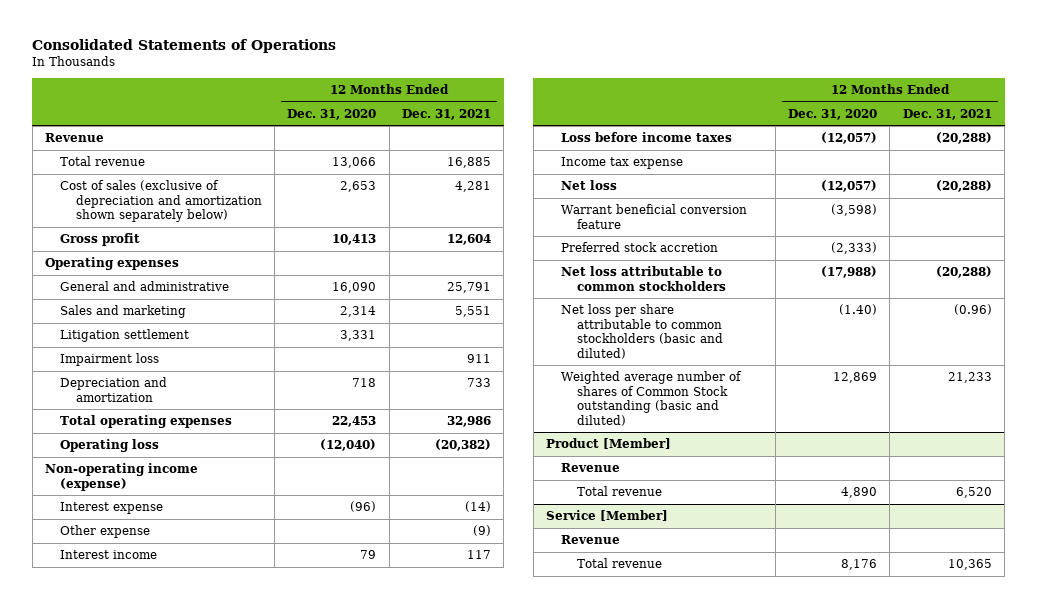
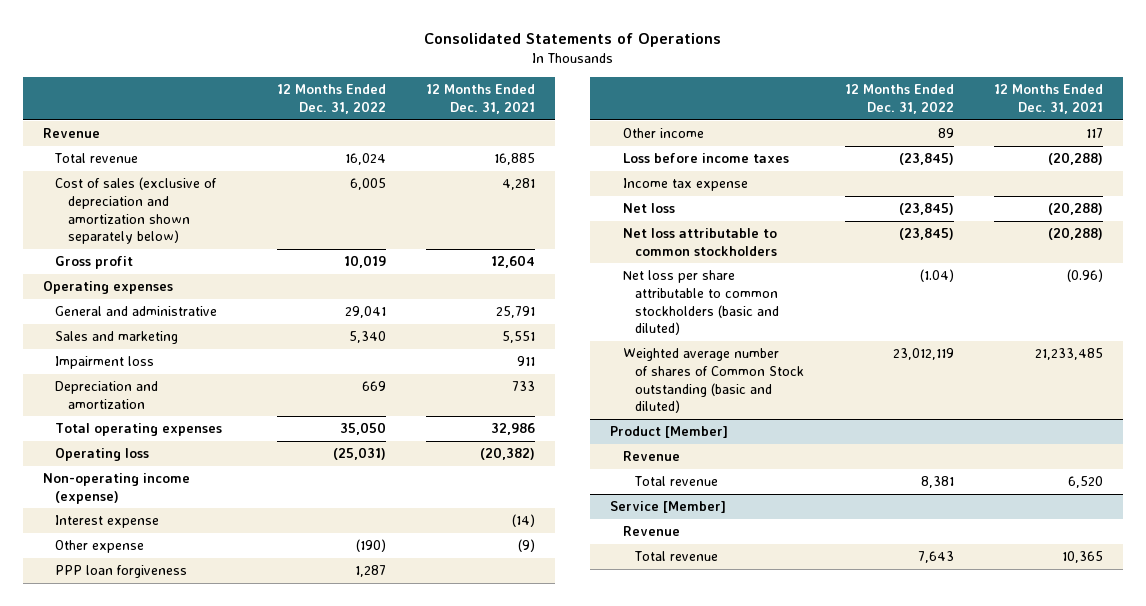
- | 12 Months Ended Dec. 31, 2020 | 12 Months Ended Dec. 31, 2021
+ | 12 Months Ended Dec. 31, 2022 | 12 Months Ended Dec. 31, 2021
- Litigation settlement | 3,331 |
- Interest income | 79 | 117
+ PPP loan forgiveness | 1,287 |
+ Other income | 89 | 117
- Warrant beneficial conversion feature | (3,598) |
- Preferred stock accretion | (2,333) |
- Weighted average number of shares of Common Stock outstanding (basic and diluted) | 12,869 | 21,233
+ Weighted average number of shares of Common Stock outstanding (basic and diluted) | 23,012,119 | 21,233,485

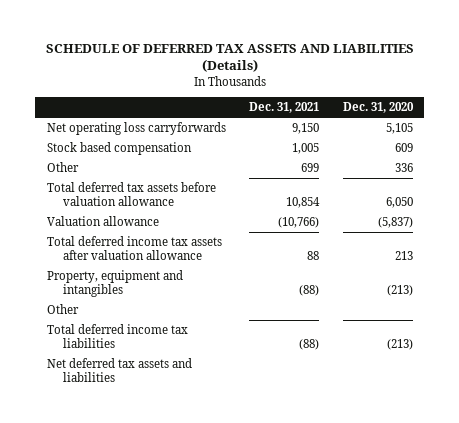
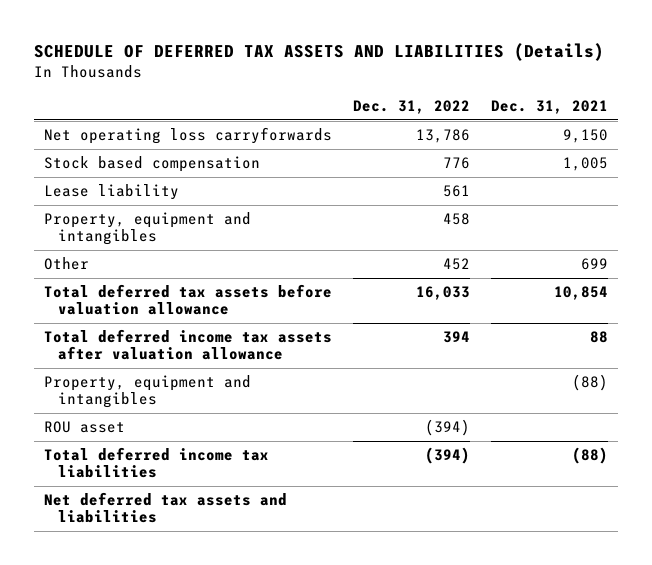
- | Dec. 31, 2021 | Dec. 31, 2020
+ | Dec. 31, 2022 | Dec. 31, 2021
+ Lease liability | 561 |
+ Property, equipment and intangibles | 458 |
- Valuation allowance | (10,766) | (5,837)
- Other
+ ROU asset | (394) |

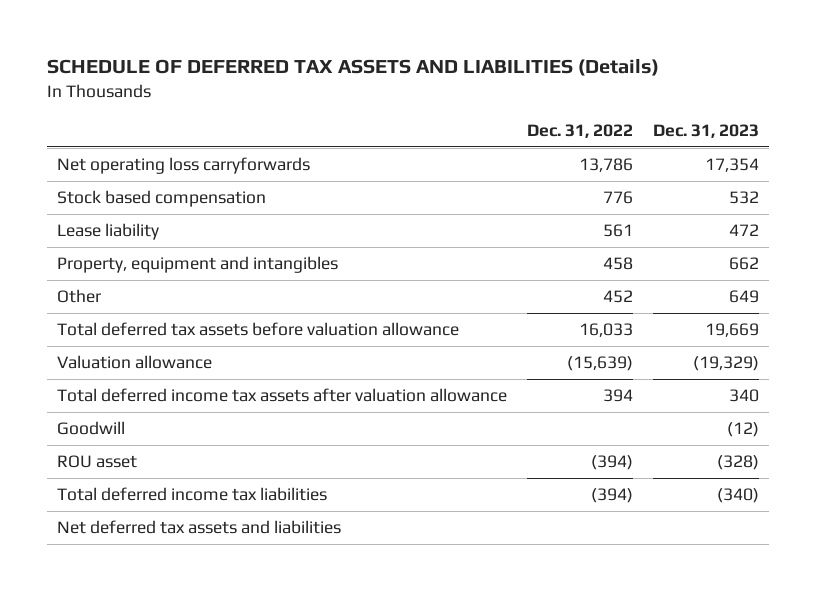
- | Dec. 31, 2022 | Dec. 31, 2021
+ | Dec. 31, 2022 | Dec. 31, 2023
+ Valuation allowance | (15,639) | (19,329)
- Property, equipment and intangibles | | (88)
+ Goodwill | | (12)

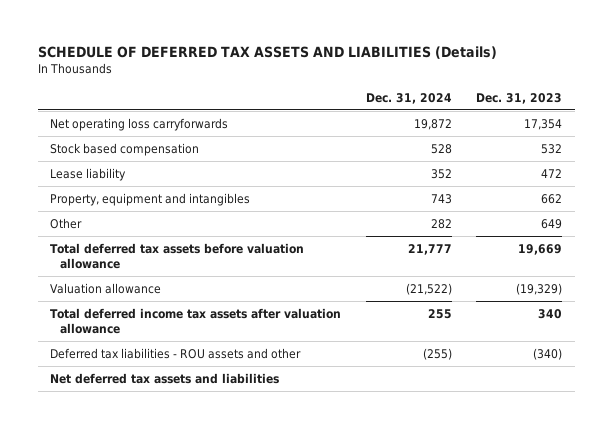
- | Dec. 31, 2022 | Dec. 31, 2023
+ | Dec. 31, 2024 | Dec. 31, 2023
- Goodwill | | (12)
- ROU asset | (394) | (328)
- Total deferred income tax liabilities | (394) | (340)
+ Deferred tax liabilities - ROU assets and other | (255) | (340)

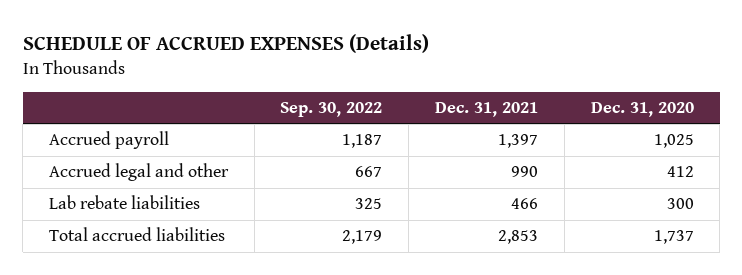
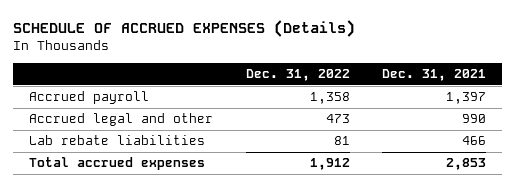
- | Sep. 30, 2022 | Dec. 31, 2021 | Dec. 31, 2020
+ | Dec. 31, 2022 | Dec. 31, 2021
- Total accrued liabilities | 2,179 | 2,853 | 1,737
+ Total accrued expenses | 1,912 | 2,853

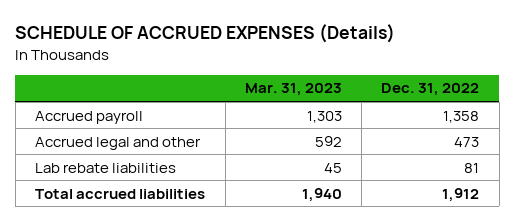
- | Dec. 31, 2022 | Dec. 31, 2021
+ | Mar. 31, 2023 | Dec. 31, 2022
- Total accrued expenses | 1,912 | 2,853
+ Total accrued liabilities | 1,940 | 1,912

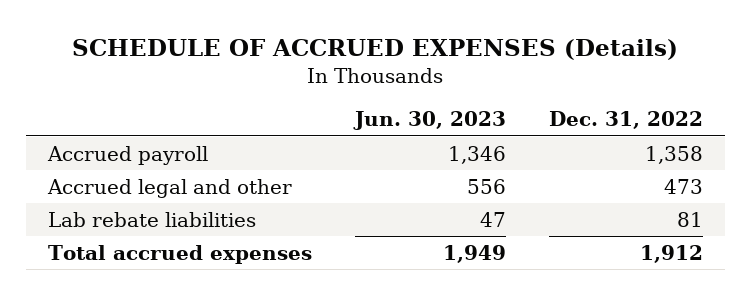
- | Mar. 31, 2023 | Dec. 31, 2022
+ | Jun. 30, 2023 | Dec. 31, 2022
- Total accrued liabilities | 1,940 | 1,912
+ Total accrued expenses | 1,949 | 1,912

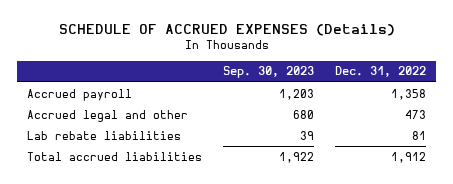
- | Jun. 30, 2023 | Dec. 31, 2022
+ | Sep. 30, 2023 | Dec. 31, 2022
- Total accrued expenses | 1,949 | 1,912
+ Total accrued liabilities | 1,922 | 1,912

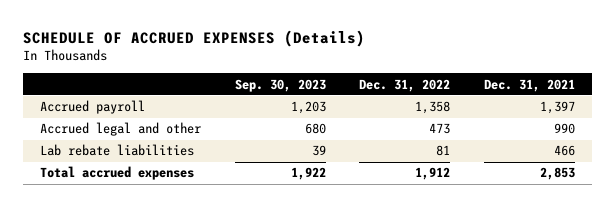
- | Sep. 30, 2023 | Dec. 31, 2022
+ | Sep. 30, 2023 | Dec. 31, 2022 | Dec. 31, 2021
- Total accrued liabilities | 1,922 | 1,912
+ Total accrued expenses | 1,922 | 1,912 | 2,853

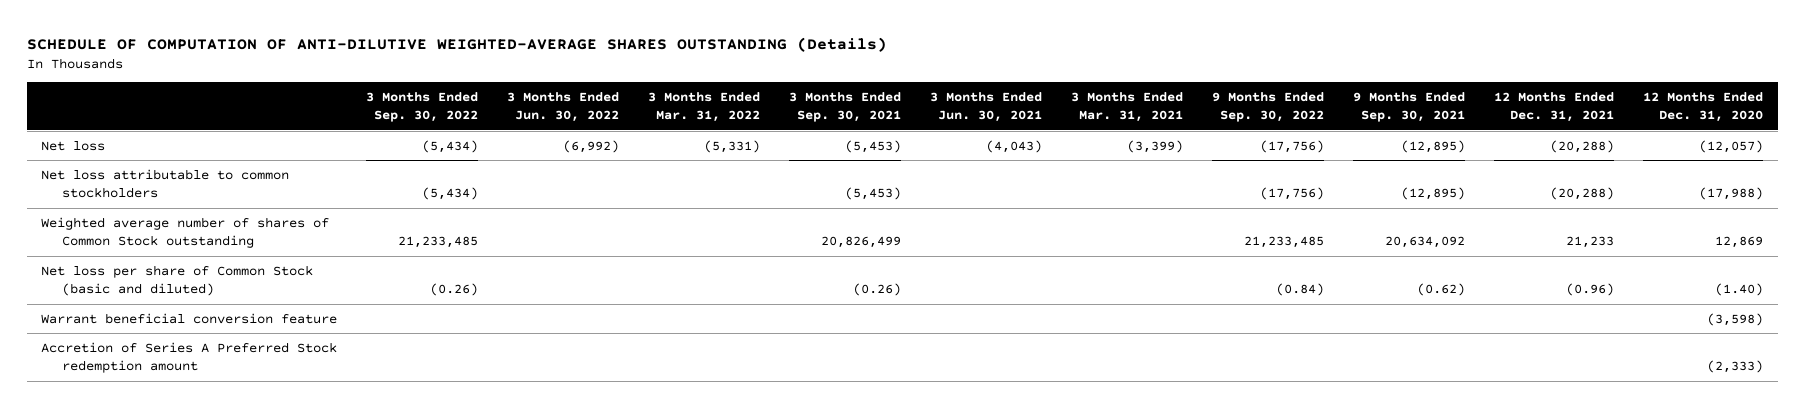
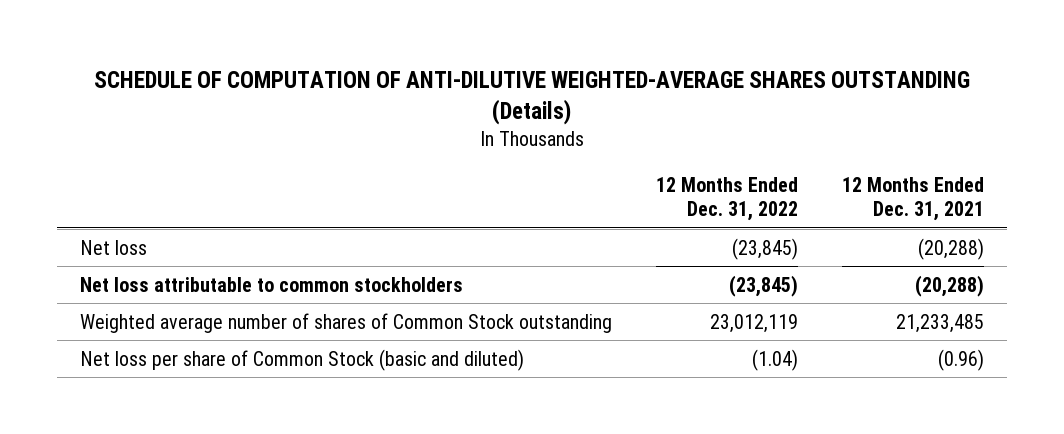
- | 3 Months Ended Sep. 30, 2022 | 3 Months Ended Jun. 30, 2022 | 3 Months Ended Mar. 31, 2022 | 3 Months Ended Sep. 30, 2021 | 3 Months Ended Jun. 30, 2021 | 3 Months Ended Mar. 31, 2021 | 9 Months Ended Sep. 30, 2022 | 9 Months Ended Sep. 30, 2021 | 12 Months Ended Dec. 31, 2021 | 12 Months Ended Dec. 31, 2020
+ | 12 Months Ended Dec. 31, 2022 | 12 Months Ended Dec. 31, 2021
- Weighted average number of shares of Common Stock outstanding | 21,233,485 | | | 20,826,499 | | | 21,233,485 | 20,634,092 | 21,233 | 12,869
+ Weighted average number of shares of Common Stock outstanding | 23,012,119 | 21,233,485
- Warrant beneficial conversion feature | | | | | | | | | | (3,598)
- Accretion of Series A Preferred Stock redemption amount | | | | | | | | | | (2,333)

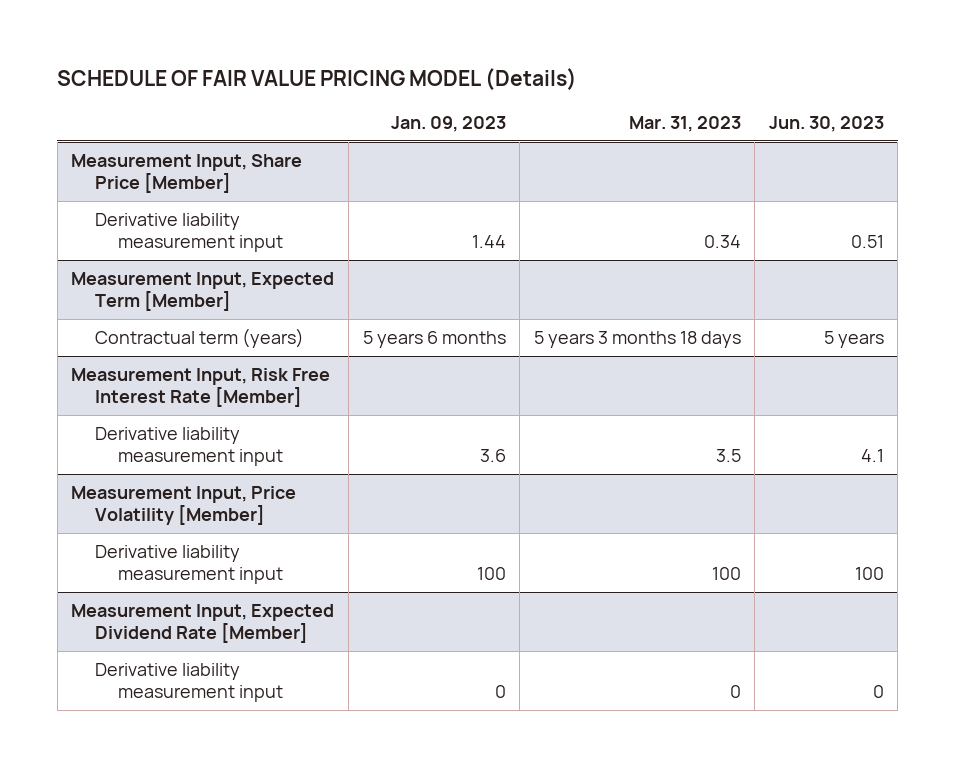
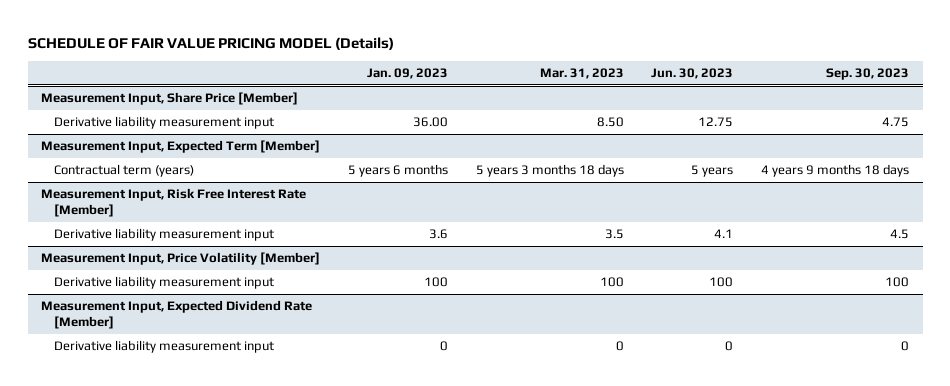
- | Jan. 09, 2023 | Mar. 31, 2023 | Jun. 30, 2023
+ | Jan. 09, 2023 | Mar. 31, 2023 | Jun. 30, 2023 | Sep. 30, 2023
@ Measurement Input, Share Price [Member]
- Derivative liability measurement input | 1.44 | 0.34 | 0.51
+ Derivative liability measurement input | 36.00 | 8.50 | 12.75 | 4.75

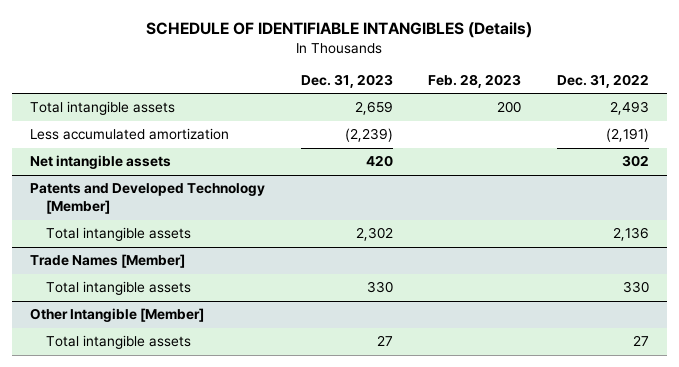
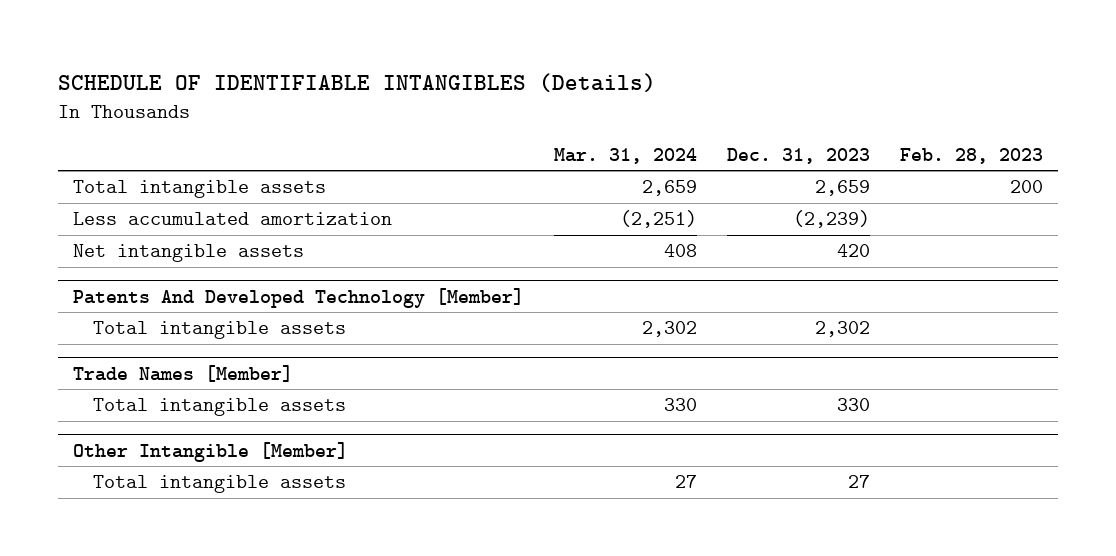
- | Dec. 31, 2023 | Feb. 28, 2023 | Dec. 31, 2022
+ | Mar. 31, 2024 | Dec. 31, 2023 | Feb. 28, 2023
- Patents and Developed Technology [Member]
+ Patents And Developed Technology [Member]

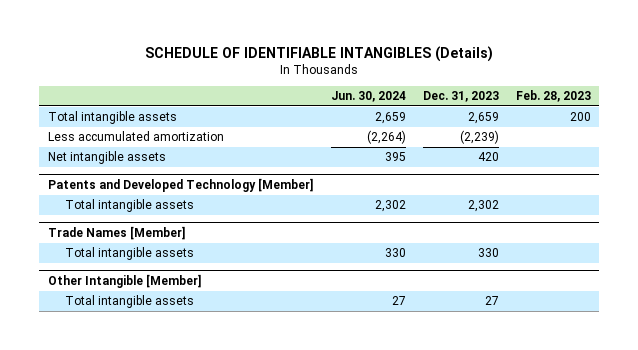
- | Mar. 31, 2024 | Dec. 31, 2023 | Feb. 28, 2023
+ | Jun. 30, 2024 | Dec. 31, 2023 | Feb. 28, 2023
- Patents And Developed Technology [Member]
+ Patents and Developed Technology [Member]

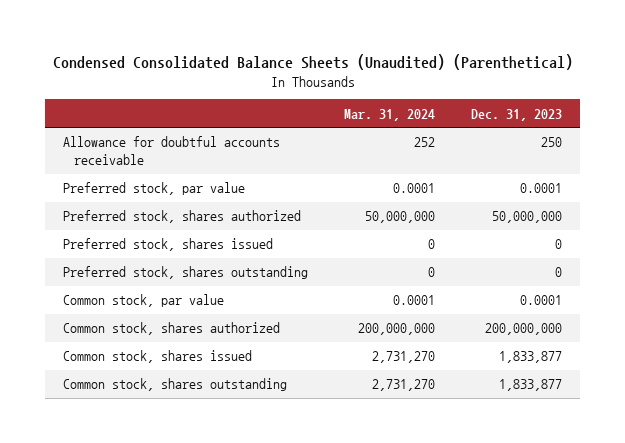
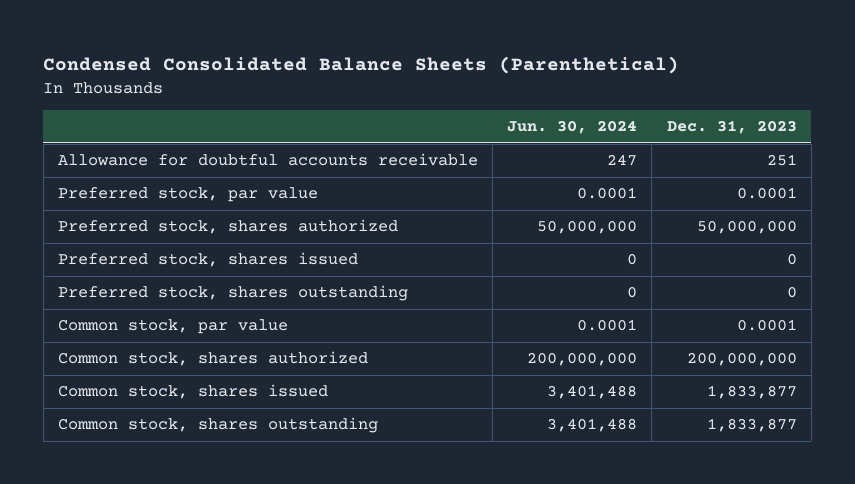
- Condensed Consolidated Balance Sheets (Unaudited) (Parenthetical)
+ Condensed Consolidated Balance Sheets (Parenthetical)
- | Mar. 31, 2024 | Dec. 31, 2023
+ | Jun. 30, 2024 | Dec. 31, 2023
- Allowance for doubtful accounts receivable | 252 | 250
+ Allowance for doubtful accounts receivable | 247 | 251

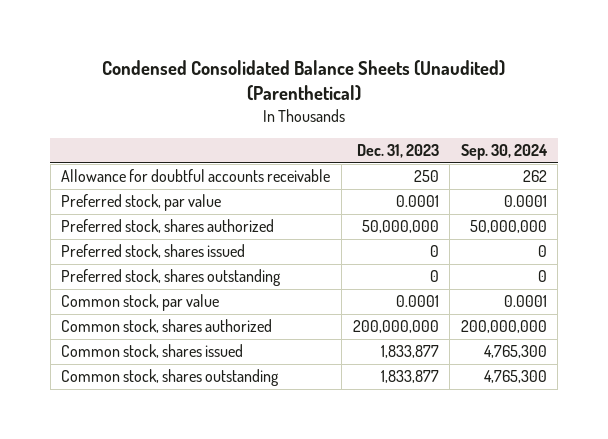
- Condensed Consolidated Balance Sheets (Parenthetical)
+ Condensed Consolidated Balance Sheets (Unaudited) (Parenthetical)
- | Jun. 30, 2024 | Dec. 31, 2023
+ | Dec. 31, 2023 | Sep. 30, 2024
- Allowance for doubtful accounts receivable | 247 | 251
+ Allowance for doubtful accounts receivable | 250 | 262

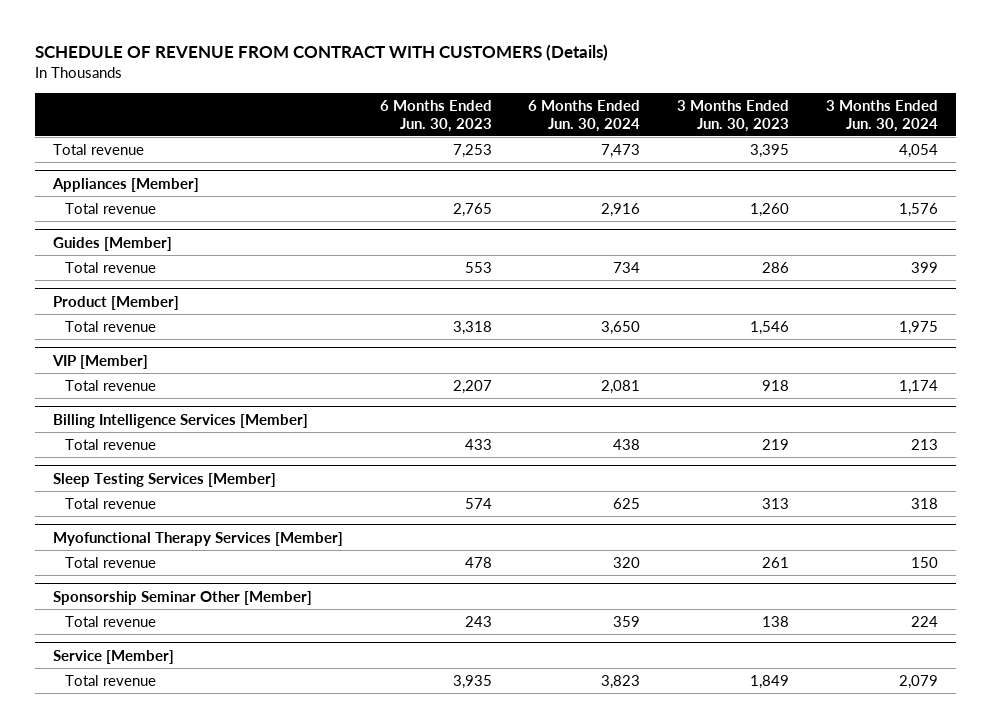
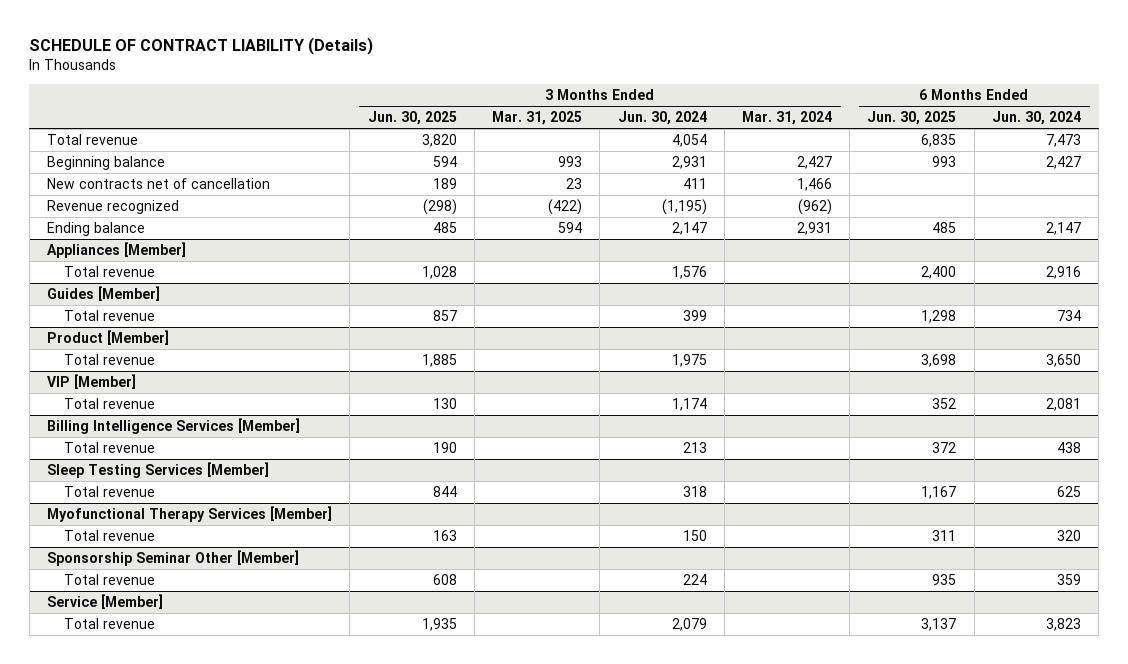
- SCHEDULE OF REVENUE FROM CONTRACT WITH CUSTOMERS (Details)
+ SCHEDULE OF CONTRACT LIABILITY (Details)
- | 6 Months Ended Jun. 30, 2023 | 6 Months Ended Jun. 30, 2024 | 3 Months Ended Jun. 30, 2023 | 3 Months Ended Jun. 30, 2024
+ | 3 Months Ended Jun. 30, 2025 | 3 Months Ended Mar. 31, 2025 | 3 Months Ended Jun. 30, 2024 | 3 Months Ended Mar. 31, 2024 | 6 Months Ended Jun. 30, 2025 | 6 Months Ended Jun. 30, 2024
+ Beginning balance | 594 | 993 | 2,931 | 2,427 | 993 | 2,427
+ New contracts net of cancellation | 189 | 23 | 411 | 1,466 | |
+ Revenue recognized | (298) | (422) | (1,195) | (962) | |
+ Ending balance | 485 | 594 | 2,147 | 2,931 | 485 | 2,147

